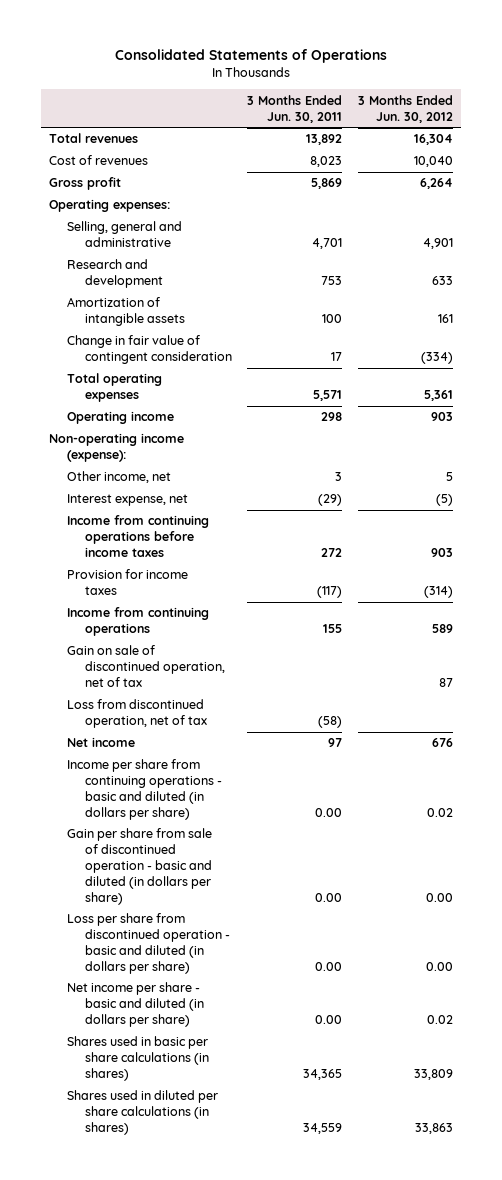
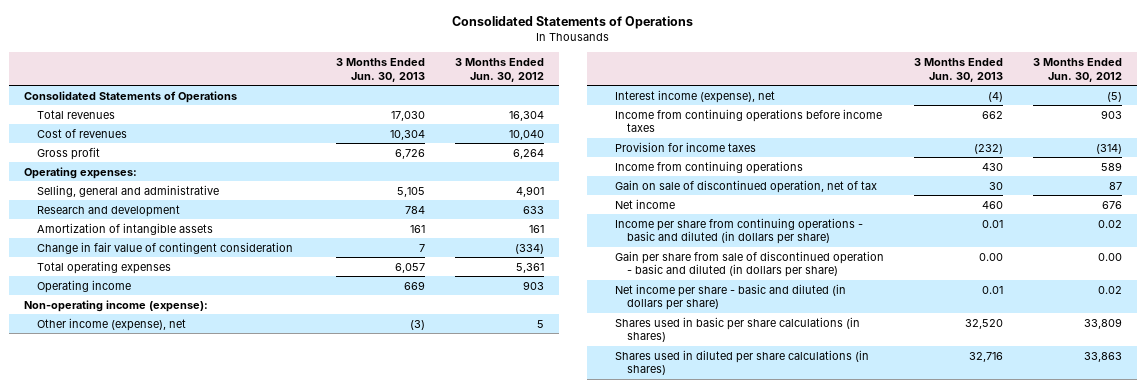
- | 3 Months Ended Jun. 30, 2011 | 3 Months Ended Jun. 30, 2012
+ | 3 Months Ended Jun. 30, 2013 | 3 Months Ended Jun. 30, 2012
+ Consolidated Statements of Operations
- Other income, net | 3 | 5
- Interest expense, net | (29) | (5)
+ Other income (expense), net | (3) | 5
+ Interest income (expense), net | (4) | (5)
- Loss from discontinued operation, net of tax | (58) |
- Loss per share from discontinued operation - basic and diluted (in dollars per share) | 0.00 | 0.00

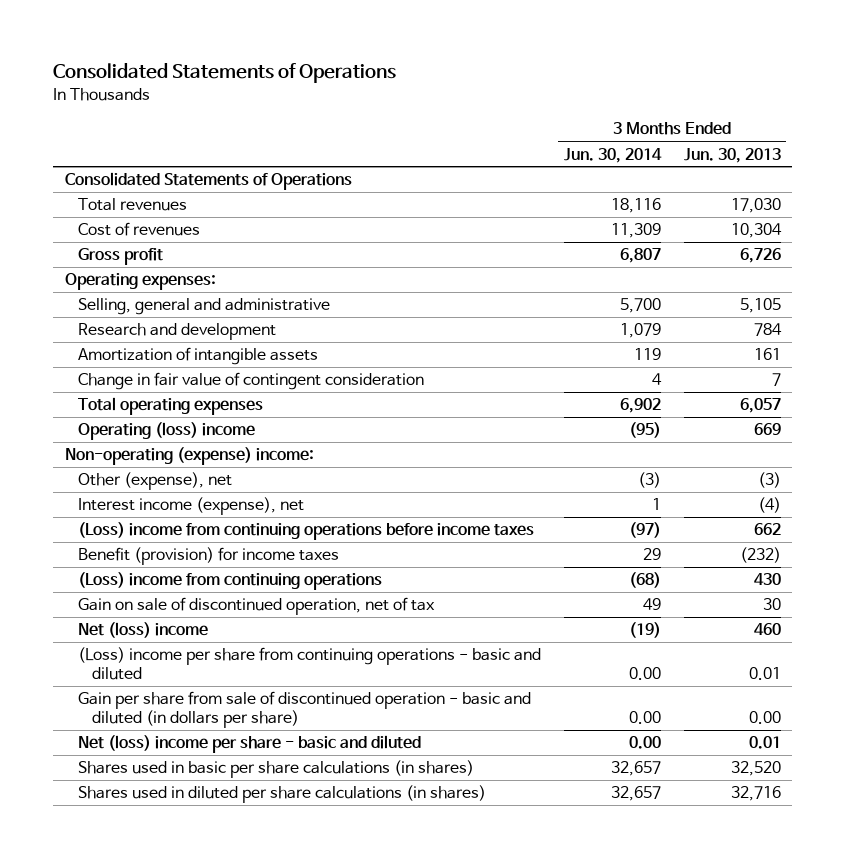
- | 3 Months Ended Jun. 30, 2013 | 3 Months Ended Jun. 30, 2012
+ | 3 Months Ended Jun. 30, 2014 | 3 Months Ended Jun. 30, 2013
- Operating income | 669 | 903
- Non-operating income (expense):
- Other income (expense), net | (3) | 5
+ Operating (loss) income | (95) | 669
+ Non-operating (expense) income:
+ Other (expense), net | (3) | (3)
- Income from continuing operations before income taxes | 662 | 903
- Provision for income taxes | (232) | (314)
- Income from continuing operations | 430 | 589
+ (Loss) income from continuing operations before income taxes | (97) | 662
+ Benefit (provision) for income taxes | 29 | (232)
+ (Loss) income from continuing operations | (68) | 430
- Net income | 460 | 676
- Income per share from continuing operations - basic and diluted (in dollars per share) | 0.01 | 0.02
+ Net (loss) income | (19) | 460
+ (Loss) income per share from continuing operations - basic and diluted | 0.00 | 0.01
- Net income per share - basic and diluted (in dollars per share) | 0.01 | 0.02
+ Net (loss) income per share - basic and diluted | 0.00 | 0.01

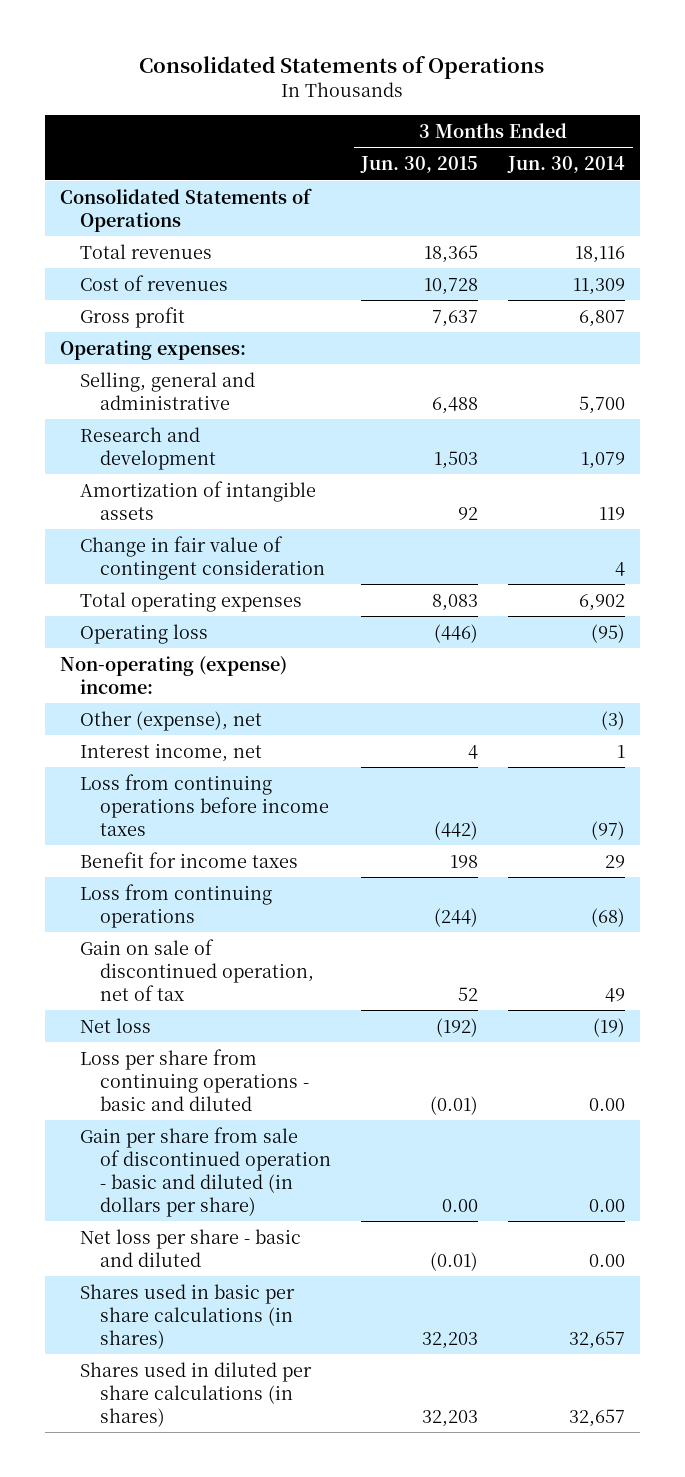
- | 3 Months Ended Jun. 30, 2014 | 3 Months Ended Jun. 30, 2013
+ | 3 Months Ended Jun. 30, 2015 | 3 Months Ended Jun. 30, 2014
- Operating (loss) income | (95) | 669
+ Operating loss | (446) | (95)
- Interest income (expense), net | 1 | (4)
- (Loss) income from continuing operations before income taxes | (97) | 662
- Benefit (provision) for income taxes | 29 | (232)
- (Loss) income from continuing operations | (68) | 430
+ Interest income, net | 4 | 1
+ Loss from continuing operations before income taxes | (442) | (97)
+ Benefit for income taxes | 198 | 29
+ Loss from continuing operations | (244) | (68)
- Net (loss) income | (19) | 460
- (Loss) income per share from continuing operations - basic and diluted | 0.00 | 0.01
+ Net loss | (192) | (19)
+ Loss per share from continuing operations - basic and diluted | (0.01) | 0.00
- Net (loss) income per share - basic and diluted | 0.00 | 0.01
+ Net loss per share - basic and diluted | (0.01) | 0.00

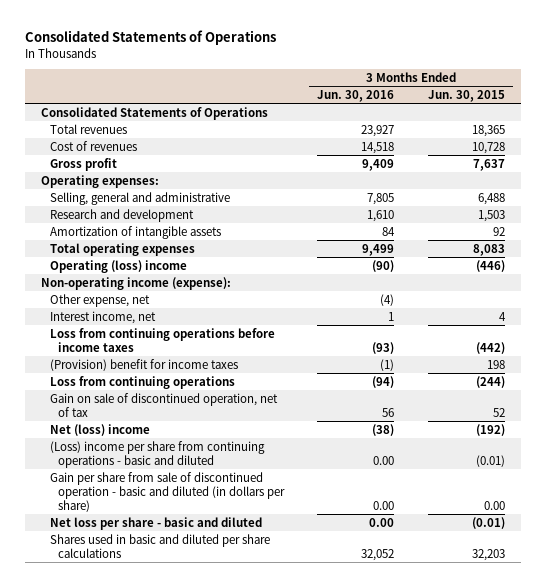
- | 3 Months Ended Jun. 30, 2015 | 3 Months Ended Jun. 30, 2014
+ | 3 Months Ended Jun. 30, 2016 | 3 Months Ended Jun. 30, 2015
- Change in fair value of contingent consideration | | 4
- Operating loss | (446) | (95)
- Non-operating (expense) income:
- Other (expense), net | | (3)
+ Operating (loss) income | (90) | (446)
+ Non-operating income (expense):
+ Other expense, net | (4) |
- Benefit for income taxes | 198 | 29
+ (Provision) benefit for income taxes | (1) | 198
- Net loss | (192) | (19)
- Loss per share from continuing operations - basic and diluted | (0.01) | 0.00
+ Net (loss) income | (38) | (192)
+ (Loss) income per share from continuing operations - basic and diluted | 0.00 | (0.01)
- Shares used in basic per share calculations (in shares) | 32,203 | 32,657
- Shares used in diluted per share calculations (in shares) | 32,203 | 32,657
+ Shares used in basic and diluted per share calculations | 32,052 | 32,203

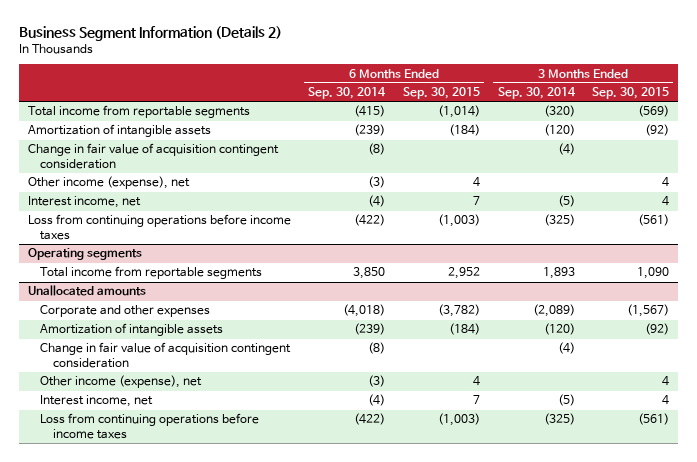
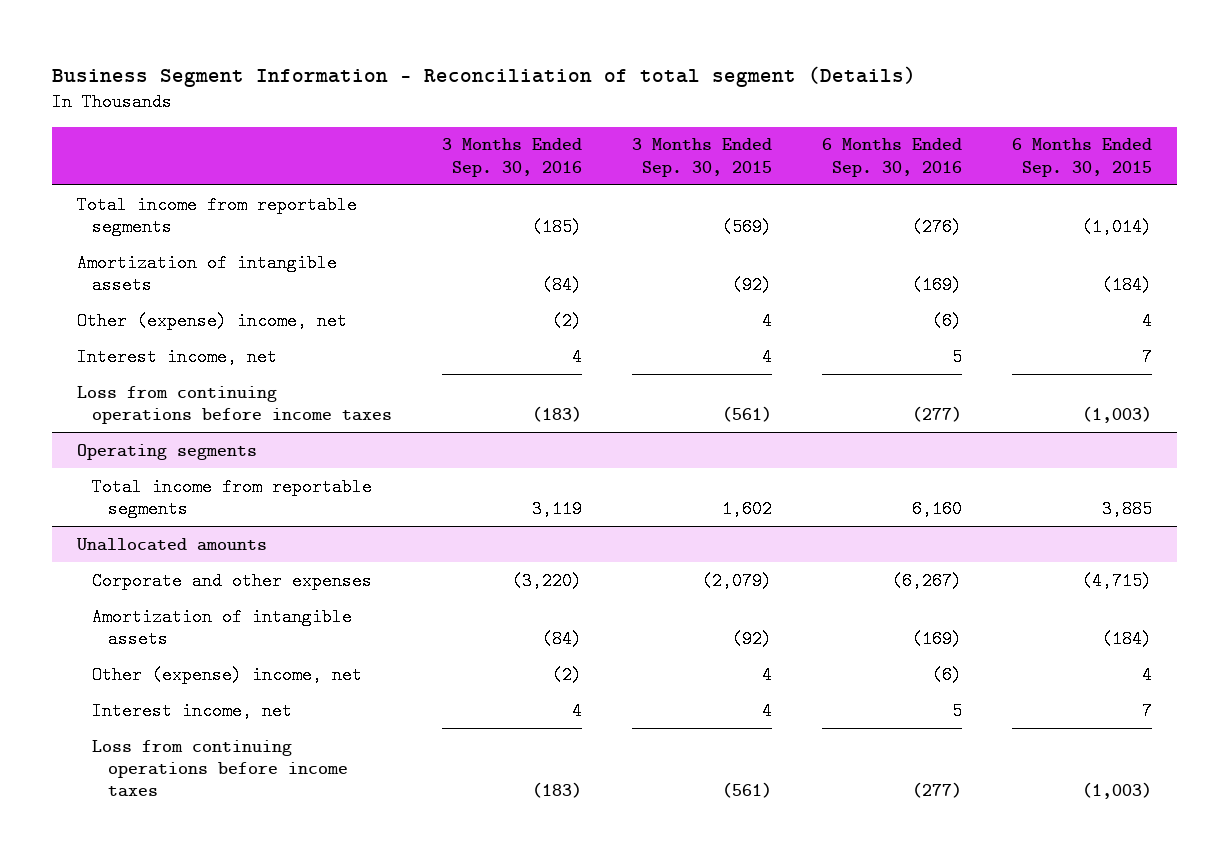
- Business Segment Information (Details 2)
+ Business Segment Information - Reconciliation of total segment (Details)
- | 6 Months Ended Sep. 30, 2014 | 6 Months Ended Sep. 30, 2015 | 3 Months Ended Sep. 30, 2014 | 3 Months Ended Sep. 30, 2015
+ | 3 Months Ended Sep. 30, 2016 | 3 Months Ended Sep. 30, 2015 | 6 Months Ended Sep. 30, 2016 | 6 Months Ended Sep. 30, 2015
- Change in fair value of acquisition contingent consideration | (8) | | (4) |
- Other income (expense), net | (3) | 4 | | 4
+ Other (expense) income, net | (2) | 4 | (6) | 4
@ Operating segments
- Total income from reportable segments | 3,850 | 2,952 | 1,893 | 1,090
+ Total income from reportable segments | 3,119 | 1,602 | 6,160 | 3,885
@ Unallocated amounts
- Corporate and other expenses | (4,018) | (3,782) | (2,089) | (1,567)
+ Corporate and other expenses | (3,220) | (2,079) | (6,267) | (4,715)
- Change in fair value of acquisition contingent consideration | (8) | | (4) |
- Other income (expense), net | (3) | 4 | | 4
+ Other (expense) income, net | (2) | 4 | (6) | 4

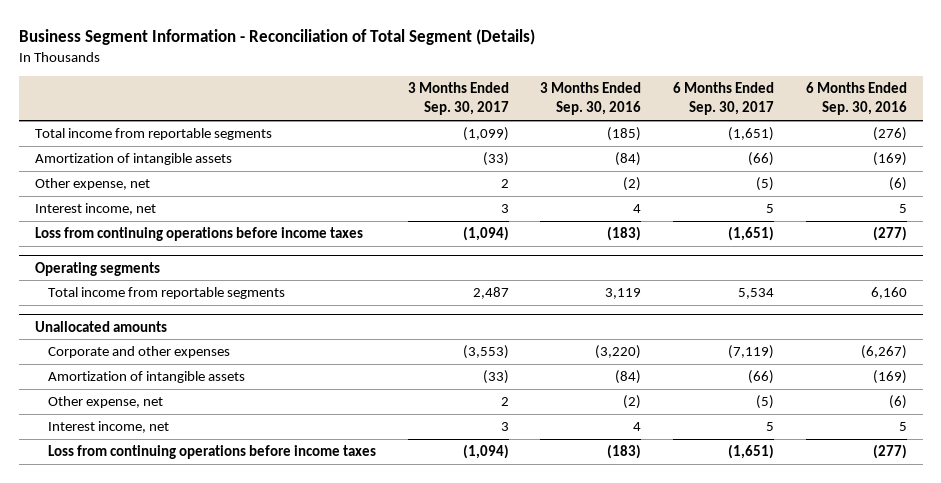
- Business Segment Information - Reconciliation of total segment (Details)
+ Business Segment Information - Reconciliation of Total Segment (Details)
- | 3 Months Ended Sep. 30, 2016 | 3 Months Ended Sep. 30, 2015 | 6 Months Ended Sep. 30, 2016 | 6 Months Ended Sep. 30, 2015
+ | 3 Months Ended Sep. 30, 2017 | 3 Months Ended Sep. 30, 2016 | 6 Months Ended Sep. 30, 2017 | 6 Months Ended Sep. 30, 2016
- Other (expense) income, net | (2) | 4 | (6) | 4
+ Other expense, net | 2 | (2) | (5) | (6)
@ Unallocated amounts
- Other (expense) income, net | (2) | 4 | (6) | 4
+ Other expense, net | 2 | (2) | (5) | (6)

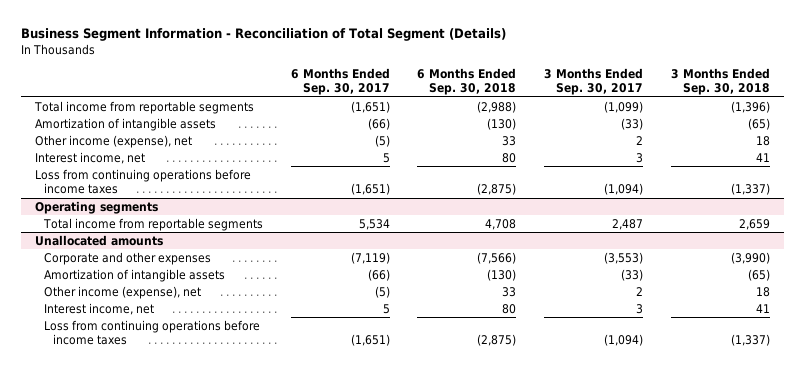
- | 3 Months Ended Sep. 30, 2017 | 3 Months Ended Sep. 30, 2016 | 6 Months Ended Sep. 30, 2017 | 6 Months Ended Sep. 30, 2016
+ | 6 Months Ended Sep. 30, 2017 | 6 Months Ended Sep. 30, 2018 | 3 Months Ended Sep. 30, 2017 | 3 Months Ended Sep. 30, 2018
- Other expense, net | 2 | (2) | (5) | (6)
+ Other income (expense), net | (5) | 33 | 2 | 18
@ Unallocated amounts
- Other expense, net | 2 | (2) | (5) | (6)
+ Other income (expense), net | (5) | 33 | 2 | 18

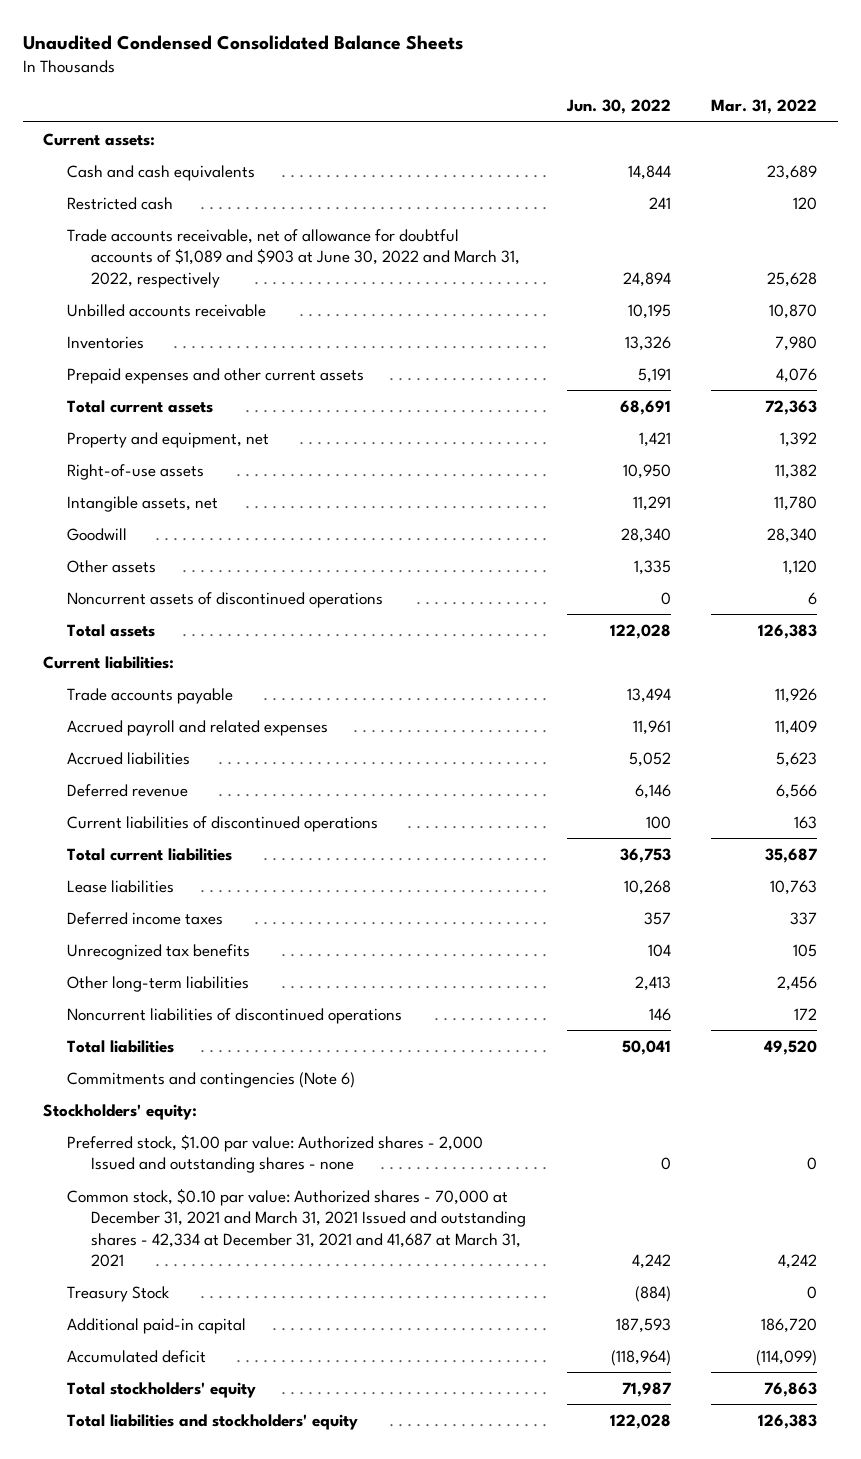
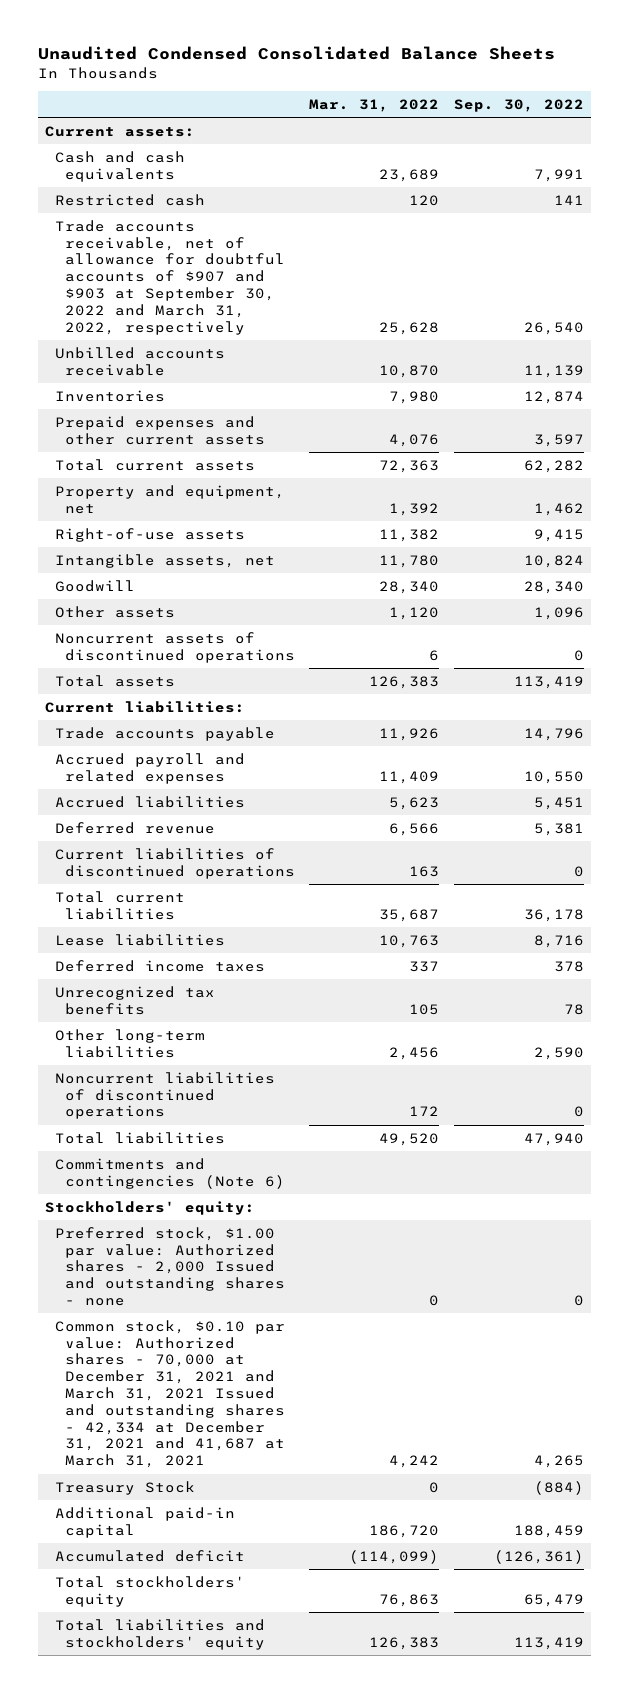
- | Jun. 30, 2022 | Mar. 31, 2022
+ | Mar. 31, 2022 | Sep. 30, 2022
- Trade accounts receivable, net of allowance for doubtful accounts of $1,089 and $903 at June 30, 2022 and March 31, 2022, respectively | 24,894 | 25,628
+ Trade accounts receivable, net of allowance for doubtful accounts of $907 and $903 at September 30, 2022 and March 31, 2022, respectively | 25,628 | 26,540

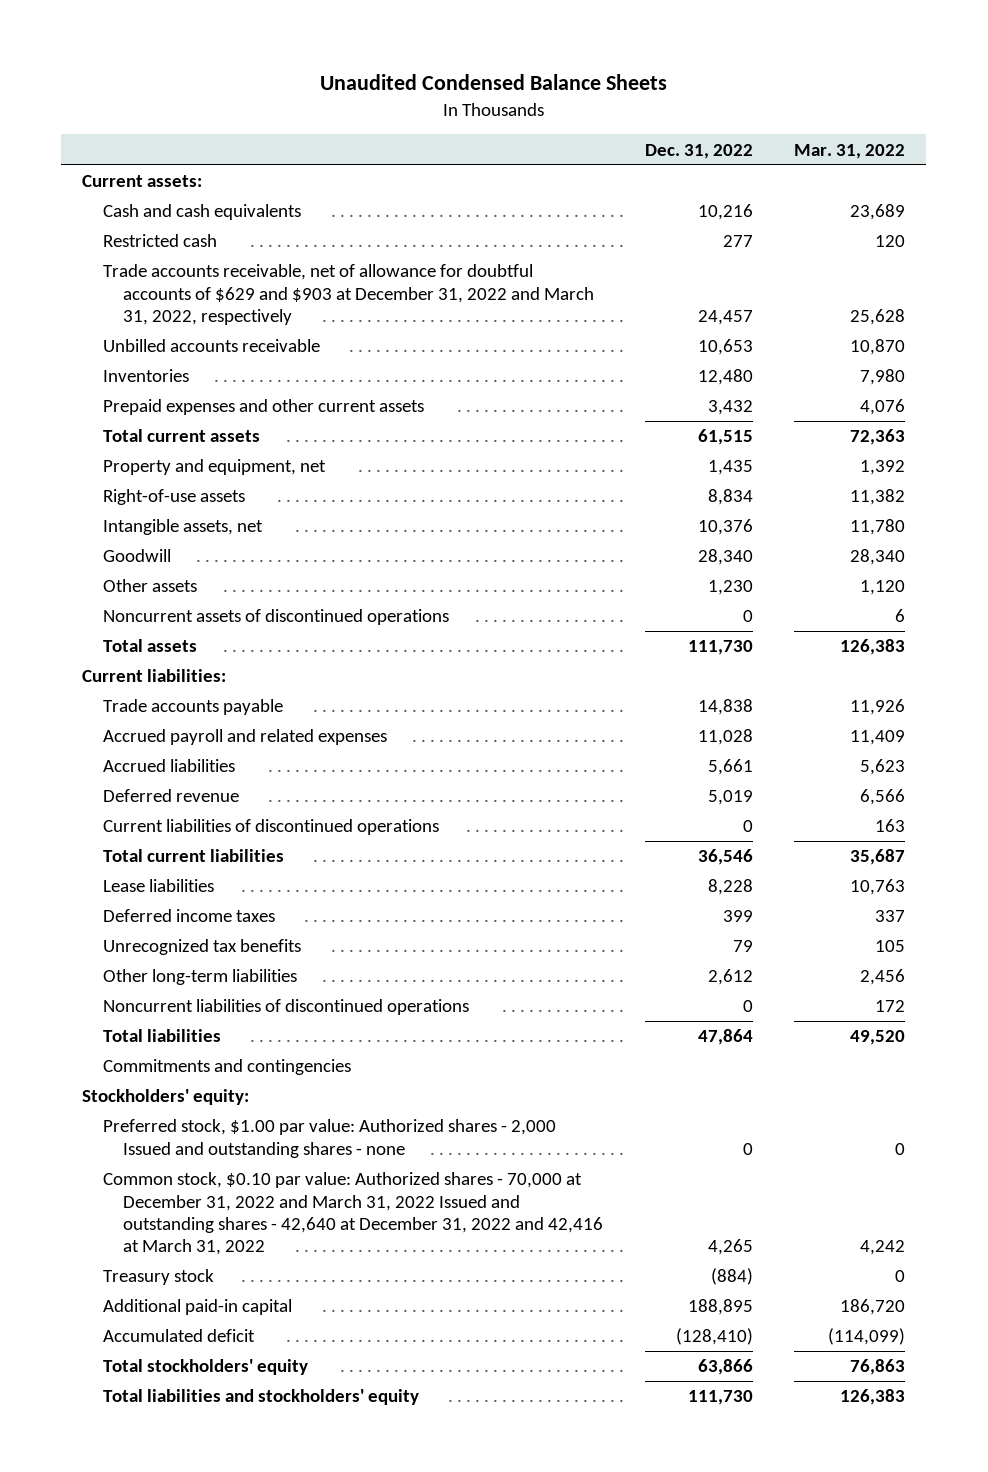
- Unaudited Condensed Consolidated Balance Sheets
+ Unaudited Condensed Balance Sheets
- | Mar. 31, 2022 | Sep. 30, 2022
+ | Dec. 31, 2022 | Mar. 31, 2022
- Trade accounts receivable, net of allowance for doubtful accounts of $907 and $903 at September 30, 2022 and March 31, 2022, respectively | 25,628 | 26,540
+ Trade accounts receivable, net of allowance for doubtful accounts of $629 and $903 at December 31, 2022 and March 31, 2022, respectively | 24,457 | 25,628
- Commitments and contingencies (Note 6)
+ Commitments and contingencies
- Common stock, $0.10 par value: Authorized shares - 70,000 at December 31, 2021 and March 31, 2021 Issued and outstanding shares - 42,334 at December 31, 2021 and 41,687 at March 31, 2021 | 4,242 | 4,265
- Treasury Stock | 0 | (884)
+ Common stock, $0.10 par value: Authorized shares - 70,000 at December 31, 2022 and March 31, 2022 Issued and outstanding shares - 42,640 at December 31, 2022 and 42,416 at March 31, 2022 | 4,265 | 4,242
+ Treasury stock | (884) | 0

